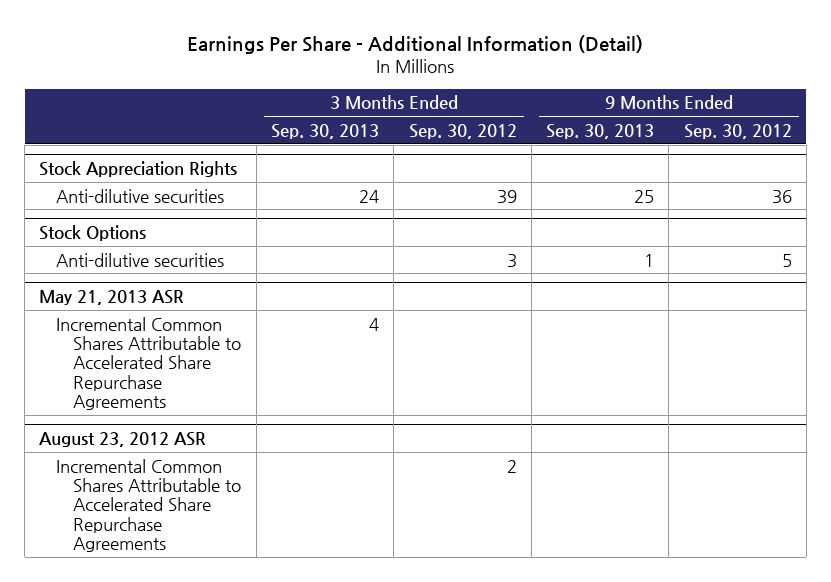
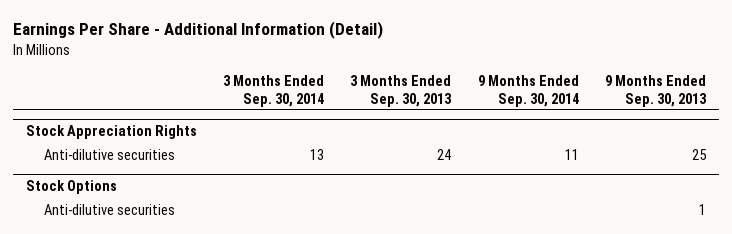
- | 3 Months Ended Sep. 30, 2013 | 3 Months Ended Sep. 30, 2012 | 9 Months Ended Sep. 30, 2013 | 9 Months Ended Sep. 30, 2012
+ | 3 Months Ended Sep. 30, 2014 | 3 Months Ended Sep. 30, 2013 | 9 Months Ended Sep. 30, 2014 | 9 Months Ended Sep. 30, 2013
- May 21, 2013 ASR
- Incremental Common Shares Attributable to Accelerated Share Repurchase Agreements | 4 | | |
- August 23, 2012 ASR
- Incremental Common Shares Attributable to Accelerated Share Repurchase Agreements | | 2 | |

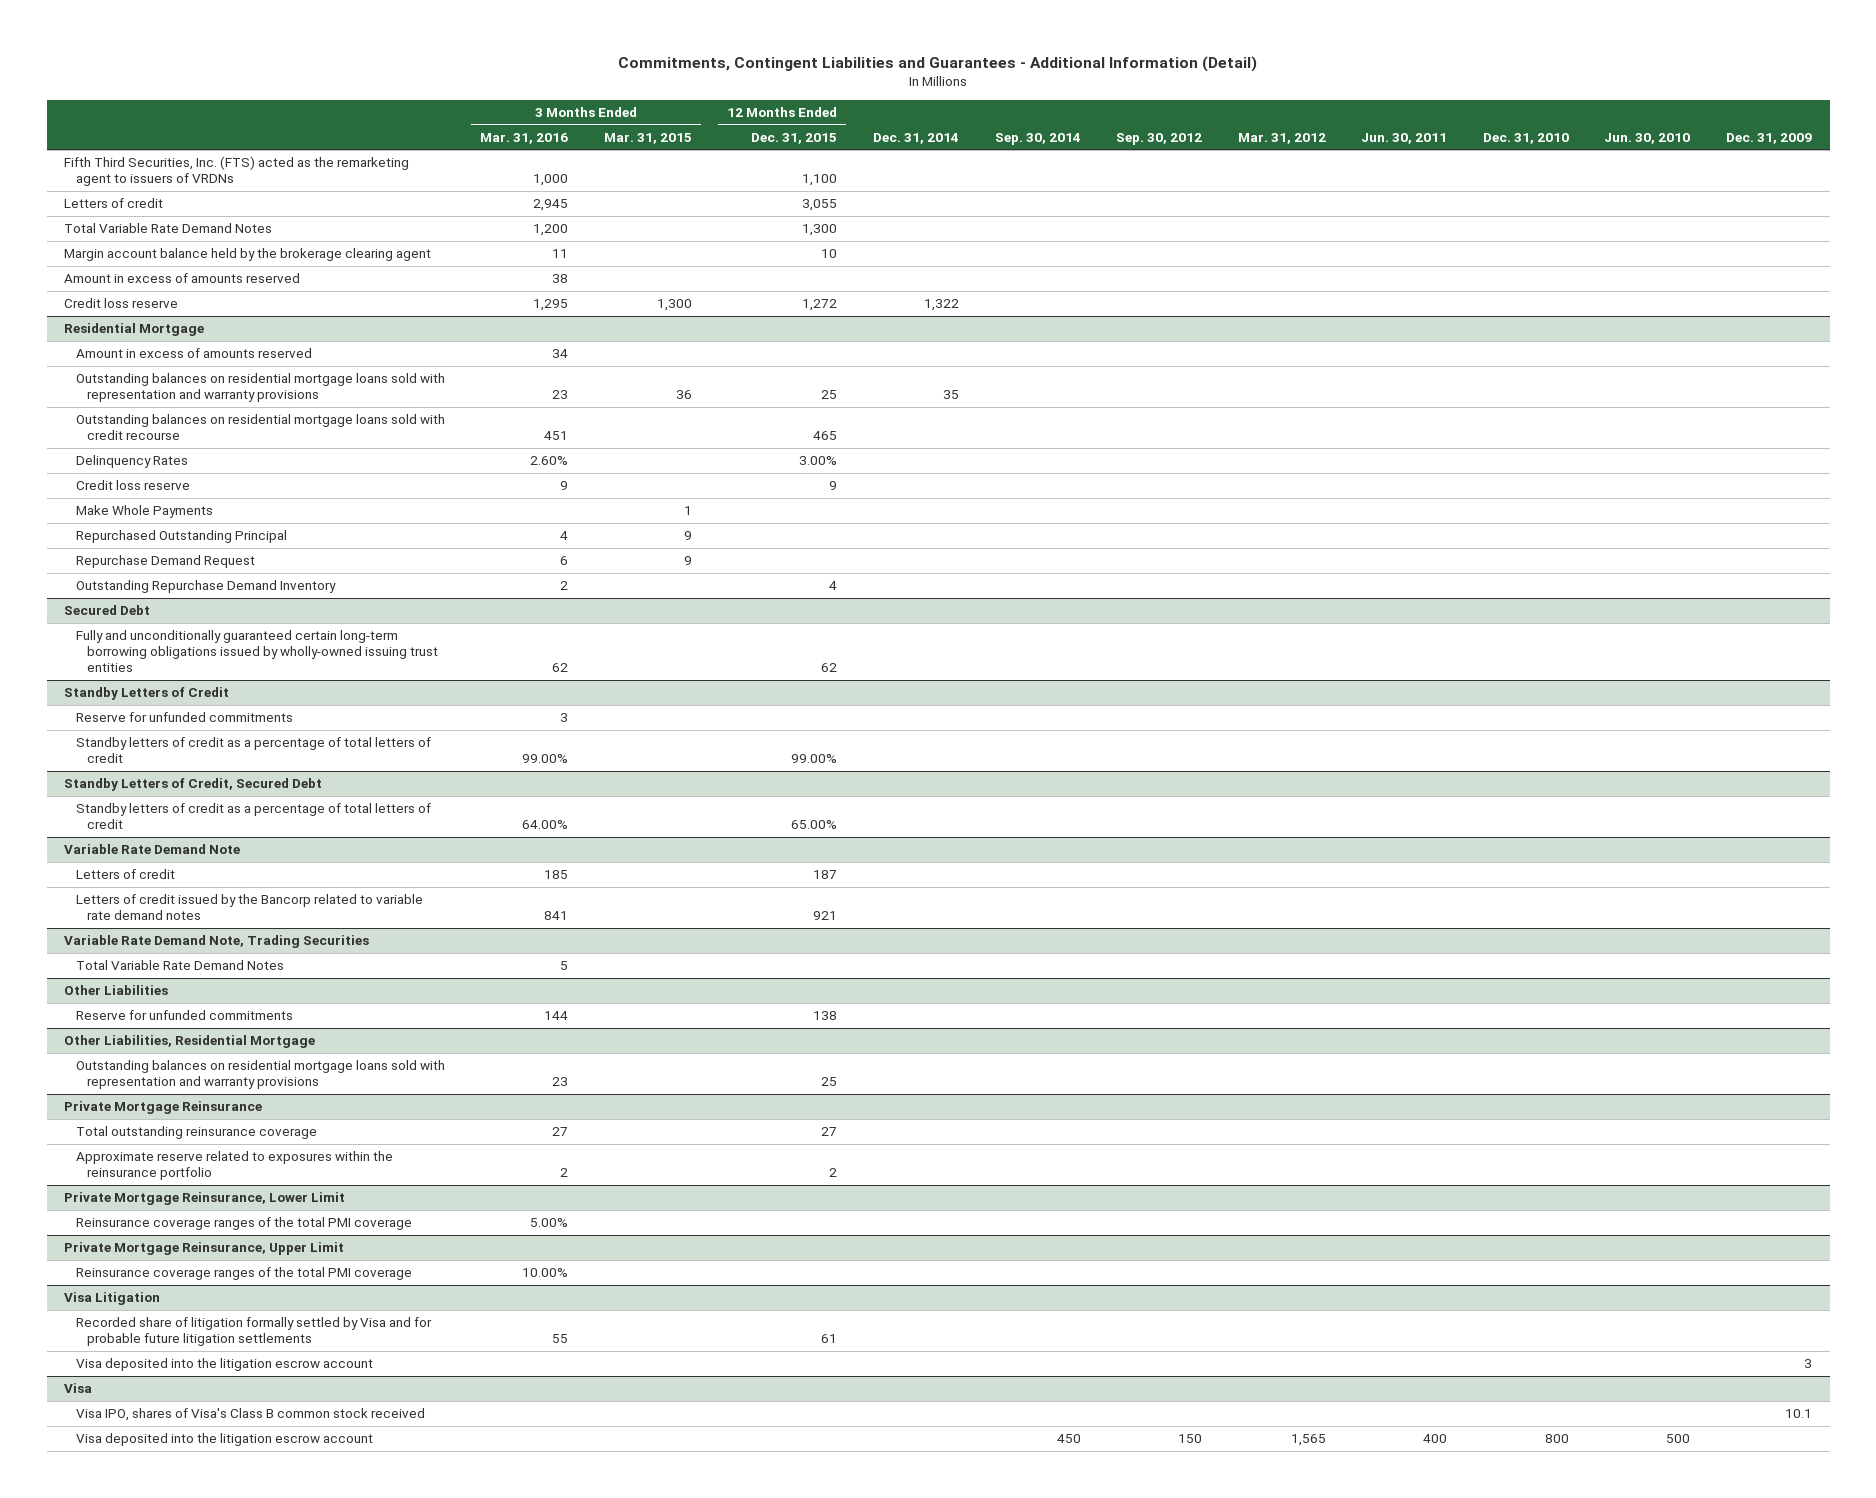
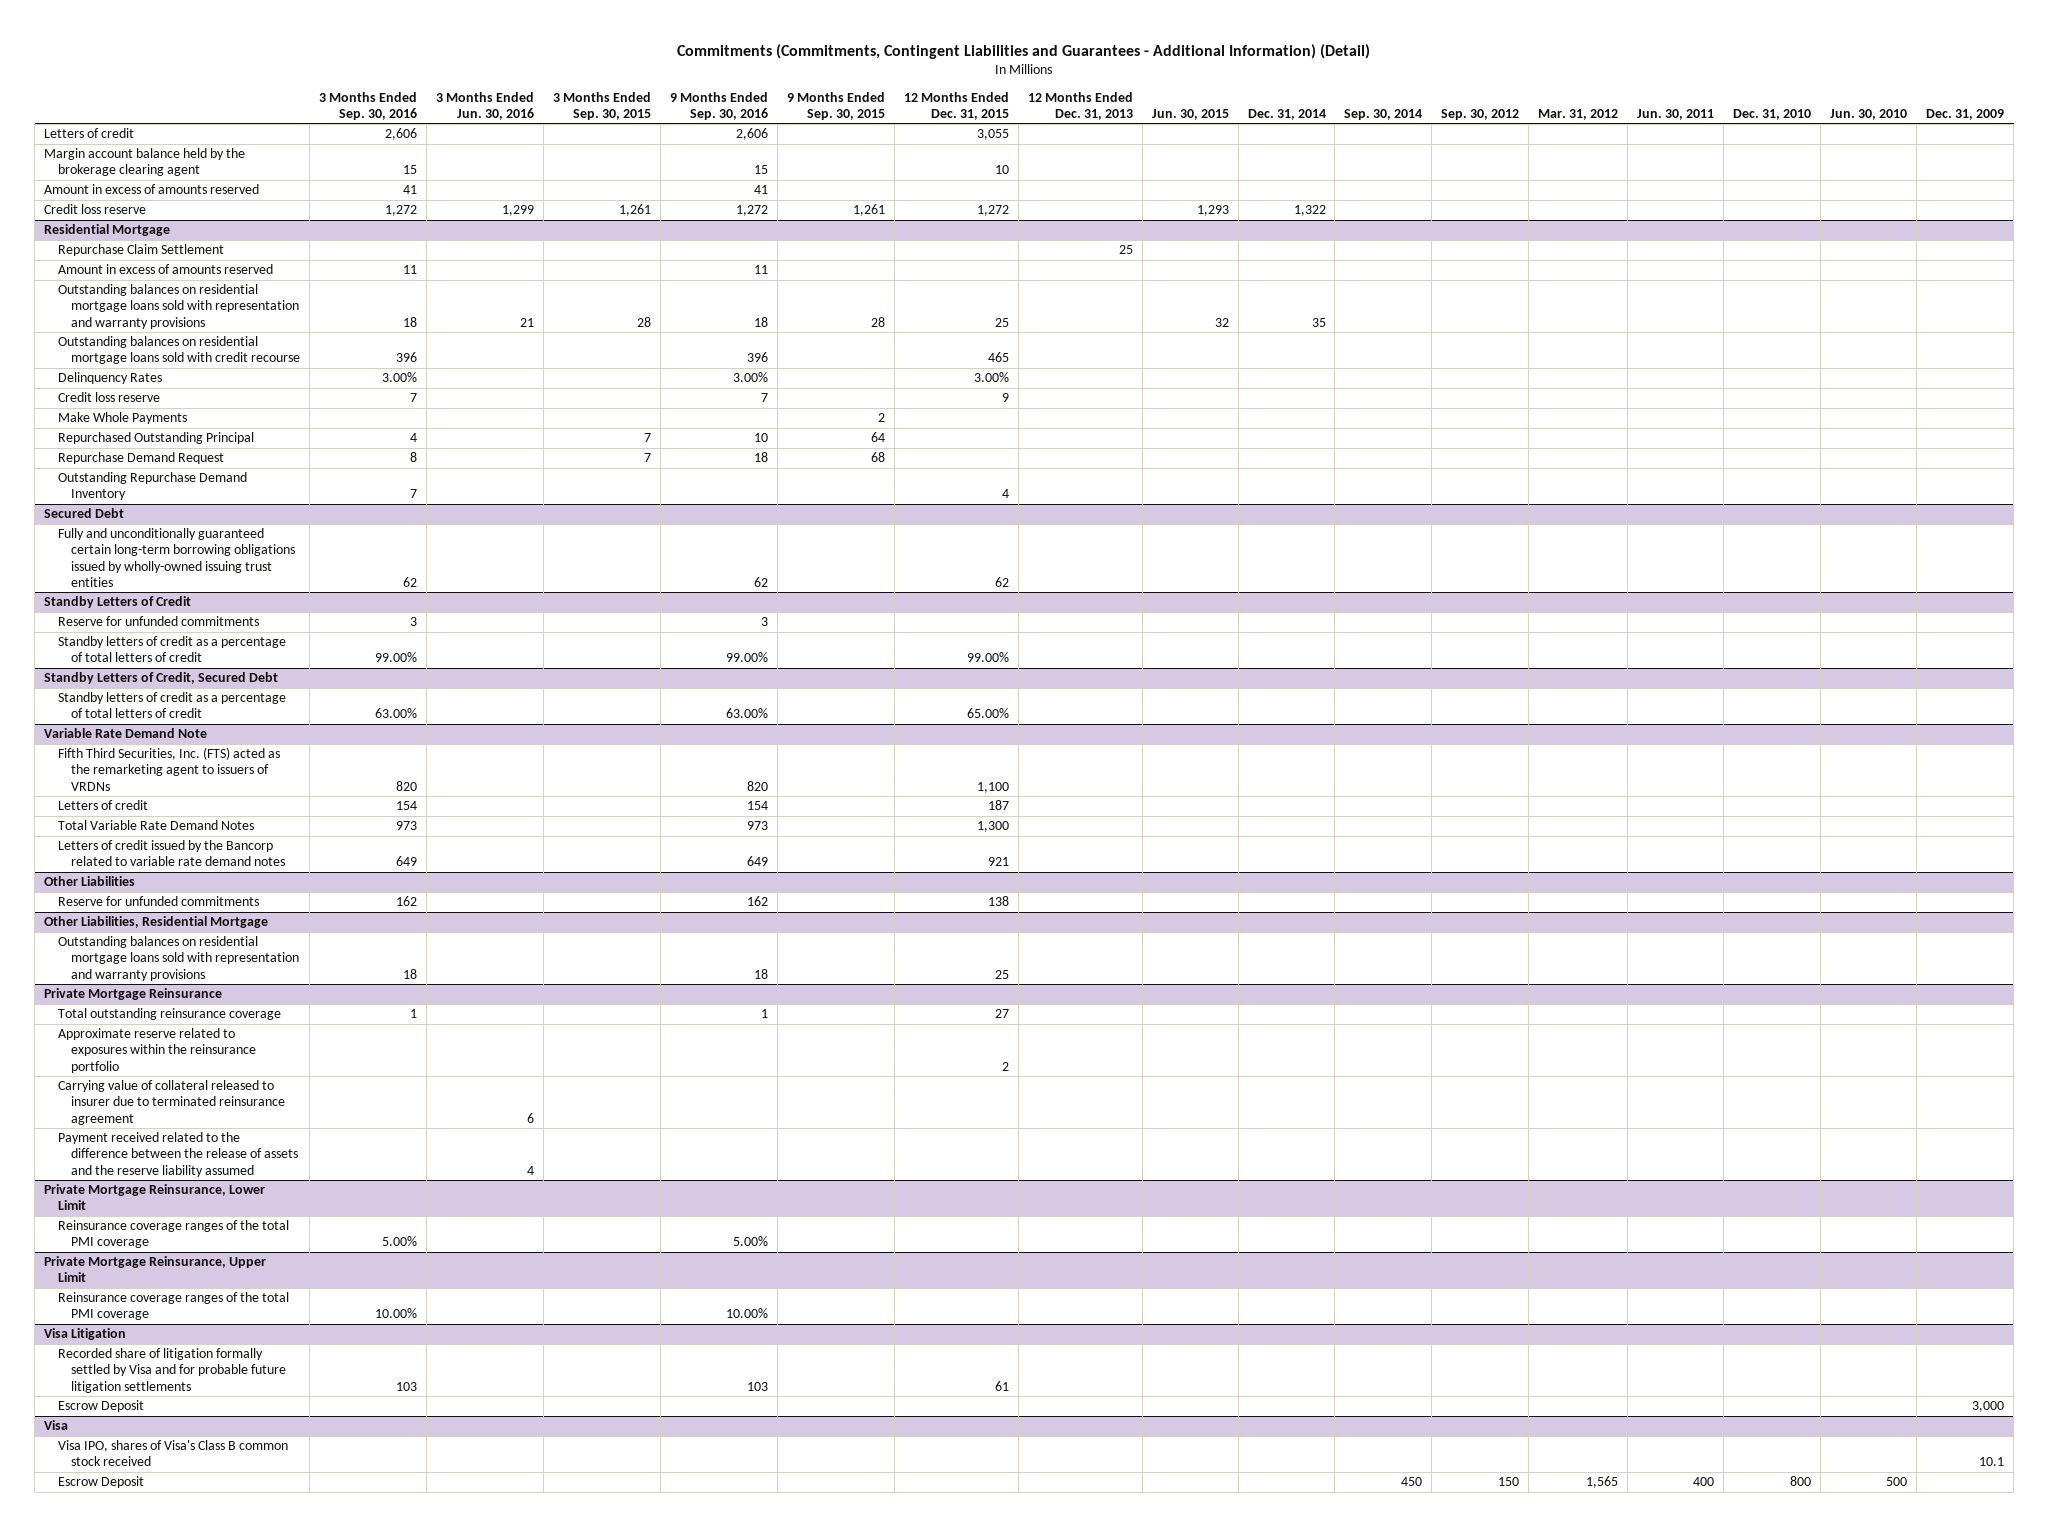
- Commitments, Contingent Liabilities and Guarantees - Additional Information (Detail)
+ Commitments (Commitments, Contingent Liabilities and Guarantees - Additional Information) (Detail)
- | 3 Months Ended Mar. 31, 2016 | 3 Months Ended Mar. 31, 2015 | 12 Months Ended Dec. 31, 2015 | Dec. 31, 2014 | Sep. 30, 2014 | Sep. 30, 2012 | Mar. 31, 2012 | Jun. 30, 2011 | Dec. 31, 2010 | Jun. 30, 2010 | Dec. 31, 2009
+ | 3 Months Ended Sep. 30, 2016 | 3 Months Ended Jun. 30, 2016 | 3 Months Ended Sep. 30, 2015 | 9 Months Ended Sep. 30, 2016 | 9 Months Ended Sep. 30, 2015 | 12 Months Ended Dec. 31, 2015 | 12 Months Ended Dec. 31, 2013 | Jun. 30, 2015 | Dec. 31, 2014 | Sep. 30, 2014 | Sep. 30, 2012 | Mar. 31, 2012 | Jun. 30, 2011 | Dec. 31, 2010 | Jun. 30, 2010 | Dec. 31, 2009
- Fifth Third Securities, Inc. (FTS) acted as the remarketing agent to issuers of VRDNs | 1,000 | | 1,100 | | | | | | | |
- Total Variable Rate Demand Notes | 1,200 | | 1,300 | | | | | | | |
@ Residential Mortgage
+ Repurchase Claim Settlement | | | | | | | 25 | | | | | | | | |
@ Variable Rate Demand Note
+ Fifth Third Securities, Inc. (FTS) acted as the remarketing agent to issuers of VRDNs | 820 | | | 820 | | 1,100 | | | | | | | | | |
+ Total Variable Rate Demand Notes | 973 | | | 973 | | 1,300 | | | | | | | | | |
- Variable Rate Demand Note, Trading Securities
- Total Variable Rate Demand Notes | 5 | | | | | | | | | |
@ Private Mortgage Reinsurance
+ Carrying value of collateral released to insurer due to terminated reinsurance agreement | | 6 | | | | | | | | | | | | | |
+ Payment received related to the difference between the release of assets and the reserve liability assumed | | 4 | | | | | | | | | | | | | |
@ Visa Litigation
- Visa deposited into the litigation escrow account | | | | | | | | | | | 3
+ Escrow Deposit | | | | | | | | | | | | | | | | 3,000
@ Visa
- Visa deposited into the litigation escrow account | | | | | 450 | 150 | 1,565 | 400 | 800 | 500 |
+ Escrow Deposit | | | | | | | | | | 450 | 150 | 1,565 | 400 | 800 | 500 |

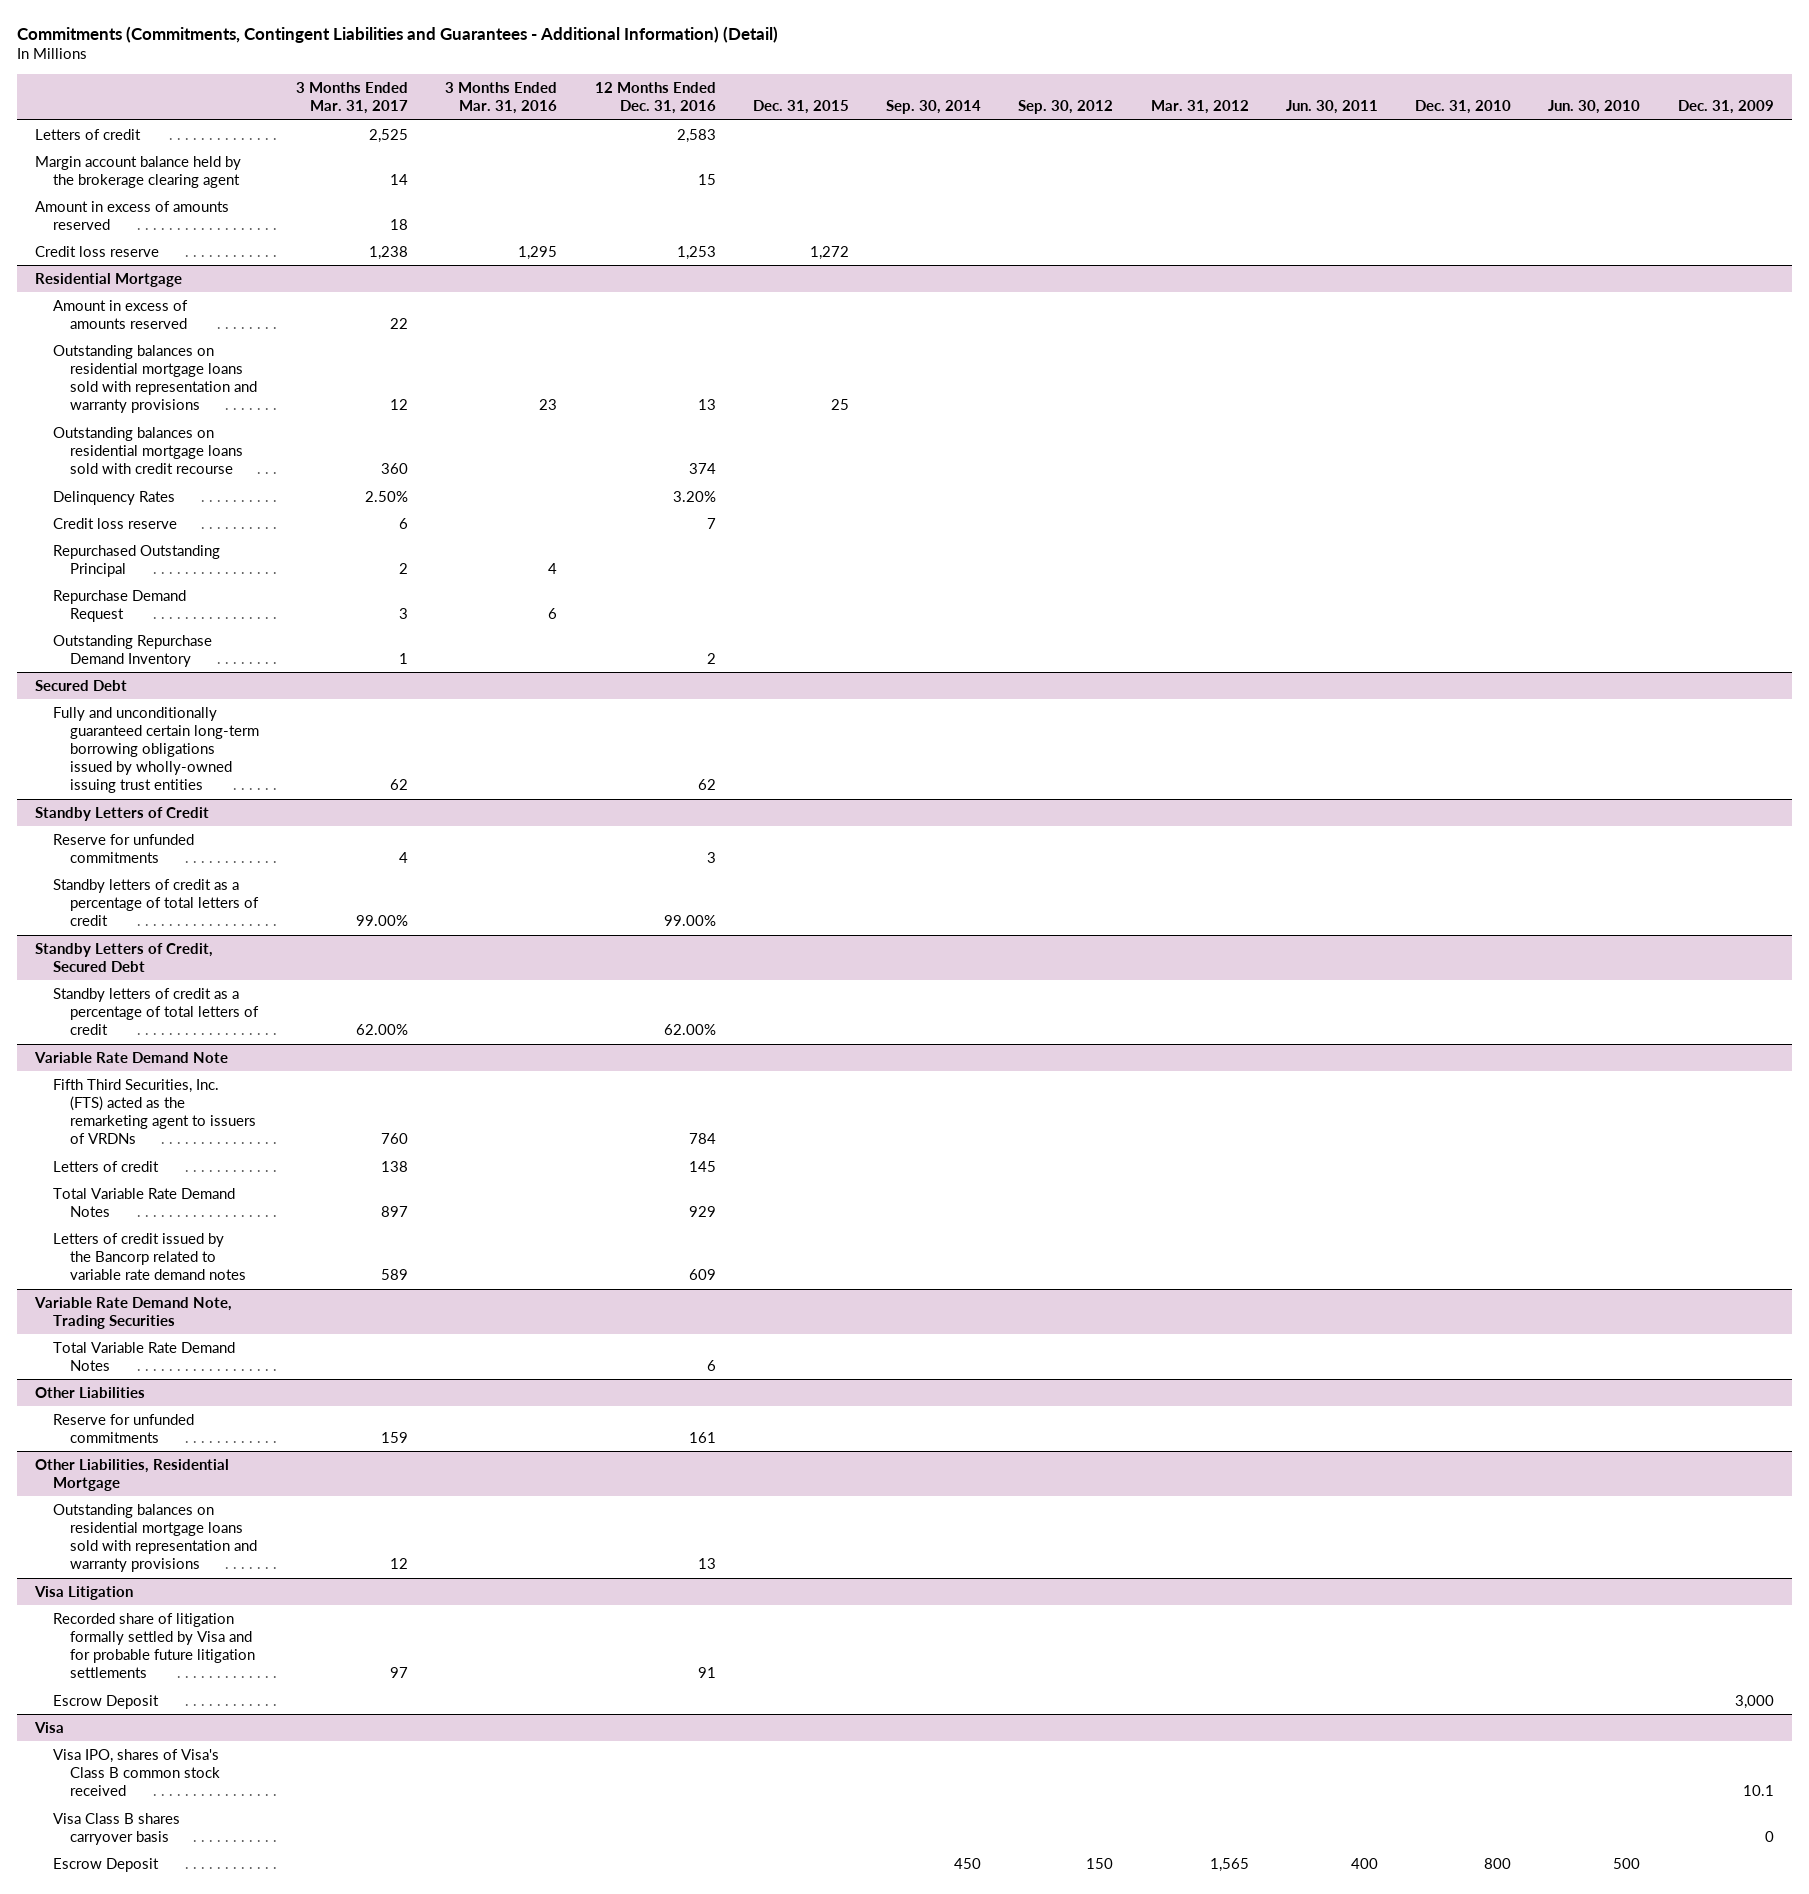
- | 3 Months Ended Sep. 30, 2016 | 3 Months Ended Jun. 30, 2016 | 3 Months Ended Sep. 30, 2015 | 9 Months Ended Sep. 30, 2016 | 9 Months Ended Sep. 30, 2015 | 12 Months Ended Dec. 31, 2015 | 12 Months Ended Dec. 31, 2013 | Jun. 30, 2015 | Dec. 31, 2014 | Sep. 30, 2014 | Sep. 30, 2012 | Mar. 31, 2012 | Jun. 30, 2011 | Dec. 31, 2010 | Jun. 30, 2010 | Dec. 31, 2009
+ | 3 Months Ended Mar. 31, 2017 | 3 Months Ended Mar. 31, 2016 | 12 Months Ended Dec. 31, 2016 | Dec. 31, 2015 | Sep. 30, 2014 | Sep. 30, 2012 | Mar. 31, 2012 | Jun. 30, 2011 | Dec. 31, 2010 | Jun. 30, 2010 | Dec. 31, 2009
@ Residential Mortgage
- Repurchase Claim Settlement | | | | | | | 25 | | | | | | | | |
- Make Whole Payments | | | | | 2 | | | | | | | | | | |
+ Variable Rate Demand Note, Trading Securities
+ Total Variable Rate Demand Notes | | | 6 | | | | | | | |
- Private Mortgage Reinsurance
- Total outstanding reinsurance coverage | 1 | | | 1 | | 27 | | | | | | | | | |
- Approximate reserve related to exposures within the reinsurance portfolio | | | | | | 2 | | | | | | | | | |
- Carrying value of collateral released to insurer due to terminated reinsurance agreement | | 6 | | | | | | | | | | | | | |
- Payment received related to the difference between the release of assets and the reserve liability assumed | | 4 | | | | | | | | | | | | | |
- Private Mortgage Reinsurance, Lower Limit
- Reinsurance coverage ranges of the total PMI coverage | 5.00% | | | 5.00% | | | | | | | | | | | |
- Private Mortgage Reinsurance, Upper Limit
- Reinsurance coverage ranges of the total PMI coverage | 10.00% | | | 10.00% | | | | | | | | | | | |
@ Visa
+ Visa Class B shares carryover basis | | | | | | | | | | | 0

